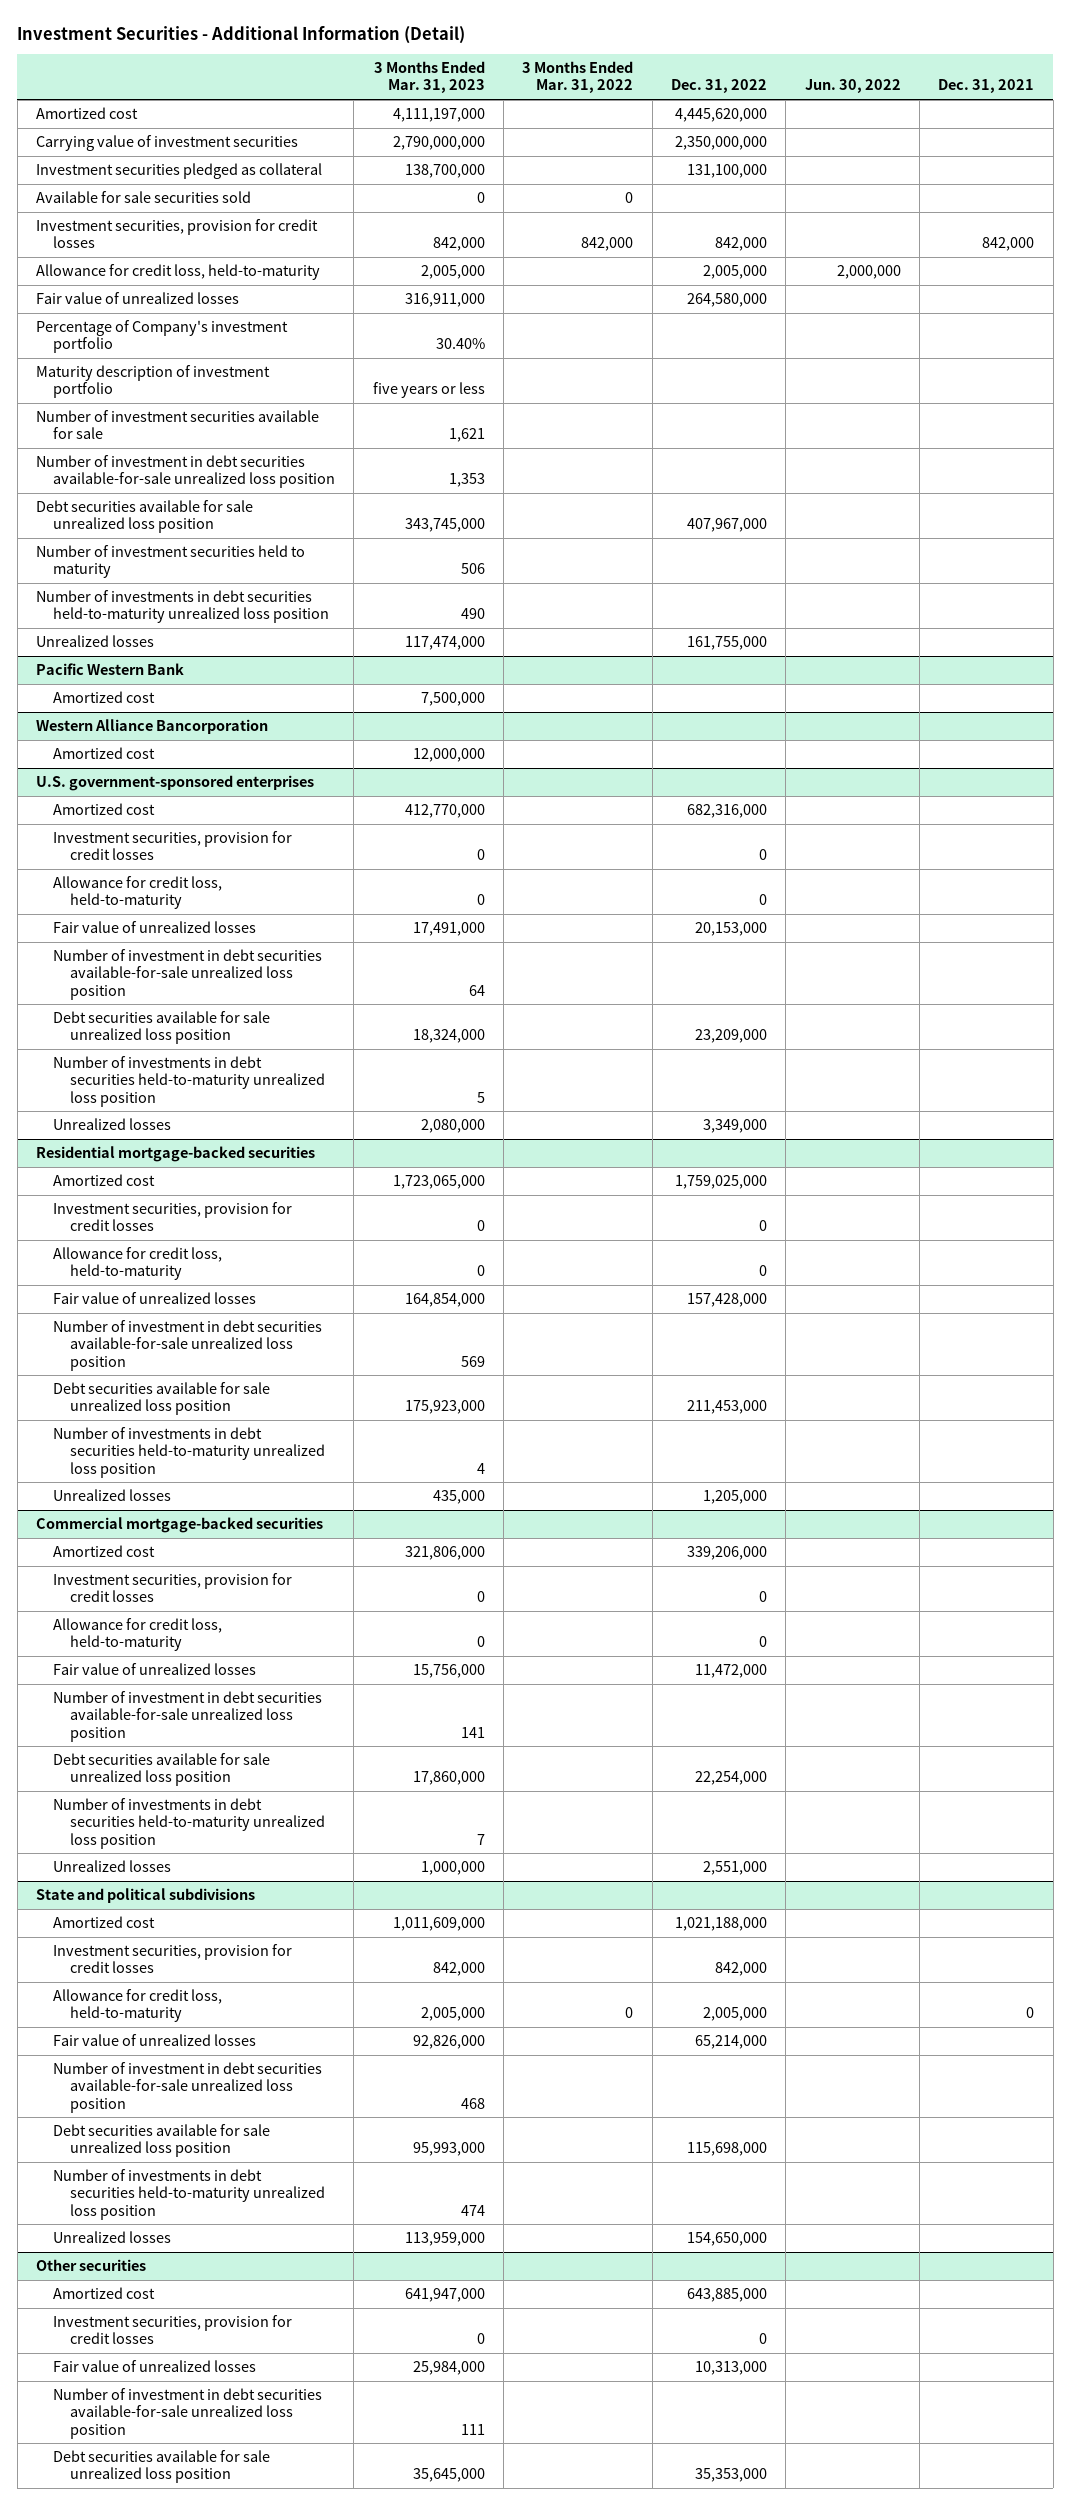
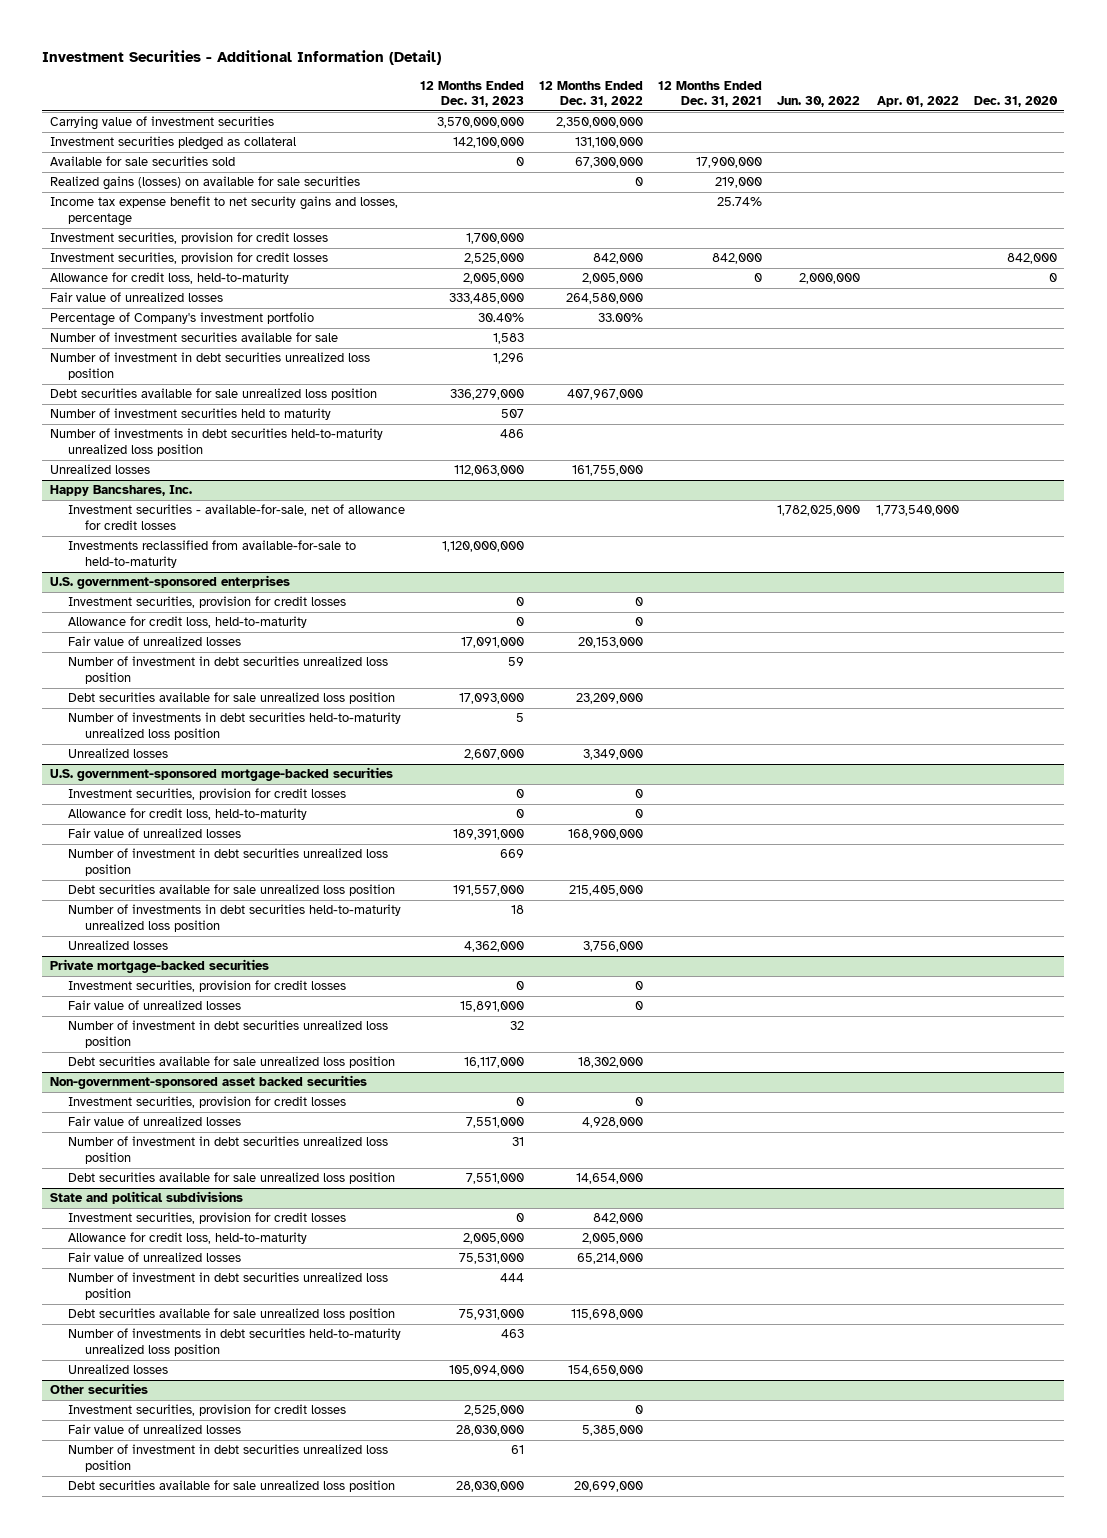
- | 3 Months Ended Mar. 31, 2023 | 3 Months Ended Mar. 31, 2022 | Dec. 31, 2022 | Jun. 30, 2022 | Dec. 31, 2021
+ | 12 Months Ended Dec. 31, 2023 | 12 Months Ended Dec. 31, 2022 | 12 Months Ended Dec. 31, 2021 | Jun. 30, 2022 | Apr. 01, 2022 | Dec. 31, 2020
- Amortized cost | 4,111,197,000 | | 4,445,620,000 | |
+ Realized gains (losses) on available for sale securities | | 0 | 219,000 | | |
+ Income tax expense benefit to net security gains and losses, percentage | | | 25.74% | | |
+ Investment securities, provision for credit losses | 2,525,000 | 842,000 | 842,000 | | | 842,000
- Maturity description of investment portfolio | five years or less | | | |
- Number of investment in debt securities available-for-sale unrealized loss position | 1,353 | | | |
+ Number of investment in debt securities unrealized loss position | 1,296 | | | | |
- Pacific Western Bank
- Amortized cost | 7,500,000 | | | |
- Western Alliance Bancorporation
- Amortized cost | 12,000,000 | | | |
+ Happy Bancshares, Inc.
+ Investment securities - available-for-sale, net of allowance for credit losses | | | | 1,782,025,000 | 1,773,540,000 |
+ Investments reclassified from available-for-sale to held-to-maturity | 1,120,000,000 | | | | |
@ U.S. government-sponsored enterprises
- Amortized cost | 412,770,000 | | 682,316,000 | |
- Number of investment in debt securities available-for-sale unrealized loss position | 64 | | | |
+ Number of investment in debt securities unrealized loss position | 59 | | | | |
- Residential mortgage-backed securities
- Amortized cost | 1,723,065,000 | | 1,759,025,000 | |
- Investment securities, provision for credit losses | 0 | | 0 | |
- Allowance for credit loss, held-to-maturity | 0 | | 0 | |
- Fair value of unrealized losses | 164,854,000 | | 157,428,000 | |
- Number of investment in debt securities available-for-sale unrealized loss position | 569 | | | |
- Debt securities available for sale unrealized loss position | 175,923,000 | | 211,453,000 | |
- Number of investments in debt securities held-to-maturity unrealized loss position | 4 | | | |
- Unrealized losses | 435,000 | | 1,205,000 | |
- Commercial mortgage-backed securities
- Amortized cost | 321,806,000 | | 339,206,000 | |
+ U.S. government-sponsored mortgage-backed securities
+ Investment securities, provision for credit losses | 0 | 0 | | | |
+ Allowance for credit loss, held-to-maturity | 0 | 0 | | | |
+ Fair value of unrealized losses | 189,391,000 | 168,900,000 | | | |
+ Number of investment in debt securities unrealized loss position | 669 | | | | |
+ Debt securities available for sale unrealized loss position | 191,557,000 | 215,405,000 | | | |
+ Number of investments in debt securities held-to-maturity unrealized loss position | 18 | | | | |
+ Unrealized losses | 4,362,000 | 3,756,000 | | | |
+ Private mortgage-backed securities
- Allowance for credit loss, held-to-maturity | 0 | | 0 | |
- Number of investment in debt securities available-for-sale unrealized loss position | 141 | | | |
+ Number of investment in debt securities unrealized loss position | 32 | | | | |
- Number of investments in debt securities held-to-maturity unrealized loss position | 7 | | | |
- Unrealized losses | 1,000,000 | | 2,551,000 | |
+ Non-government-sponsored asset backed securities
+ Investment securities, provision for credit losses | 0 | 0 | | | |
+ Fair value of unrealized losses | 7,551,000 | 4,928,000 | | | |
+ Number of investment in debt securities unrealized loss position | 31 | | | | |
+ Debt securities available for sale unrealized loss position | 7,551,000 | 14,654,000 | | | |
@ State and political subdivisions
- Amortized cost | 1,011,609,000 | | 1,021,188,000 | |
- Number of investment in debt securities available-for-sale unrealized loss position | 468 | | | |
+ Number of investment in debt securities unrealized loss position | 444 | | | | |
@ Other securities
- Amortized cost | 641,947,000 | | 643,885,000 | |
- Number of investment in debt securities available-for-sale unrealized loss position | 111 | | | |
+ Number of investment in debt securities unrealized loss position | 61 | | | | |

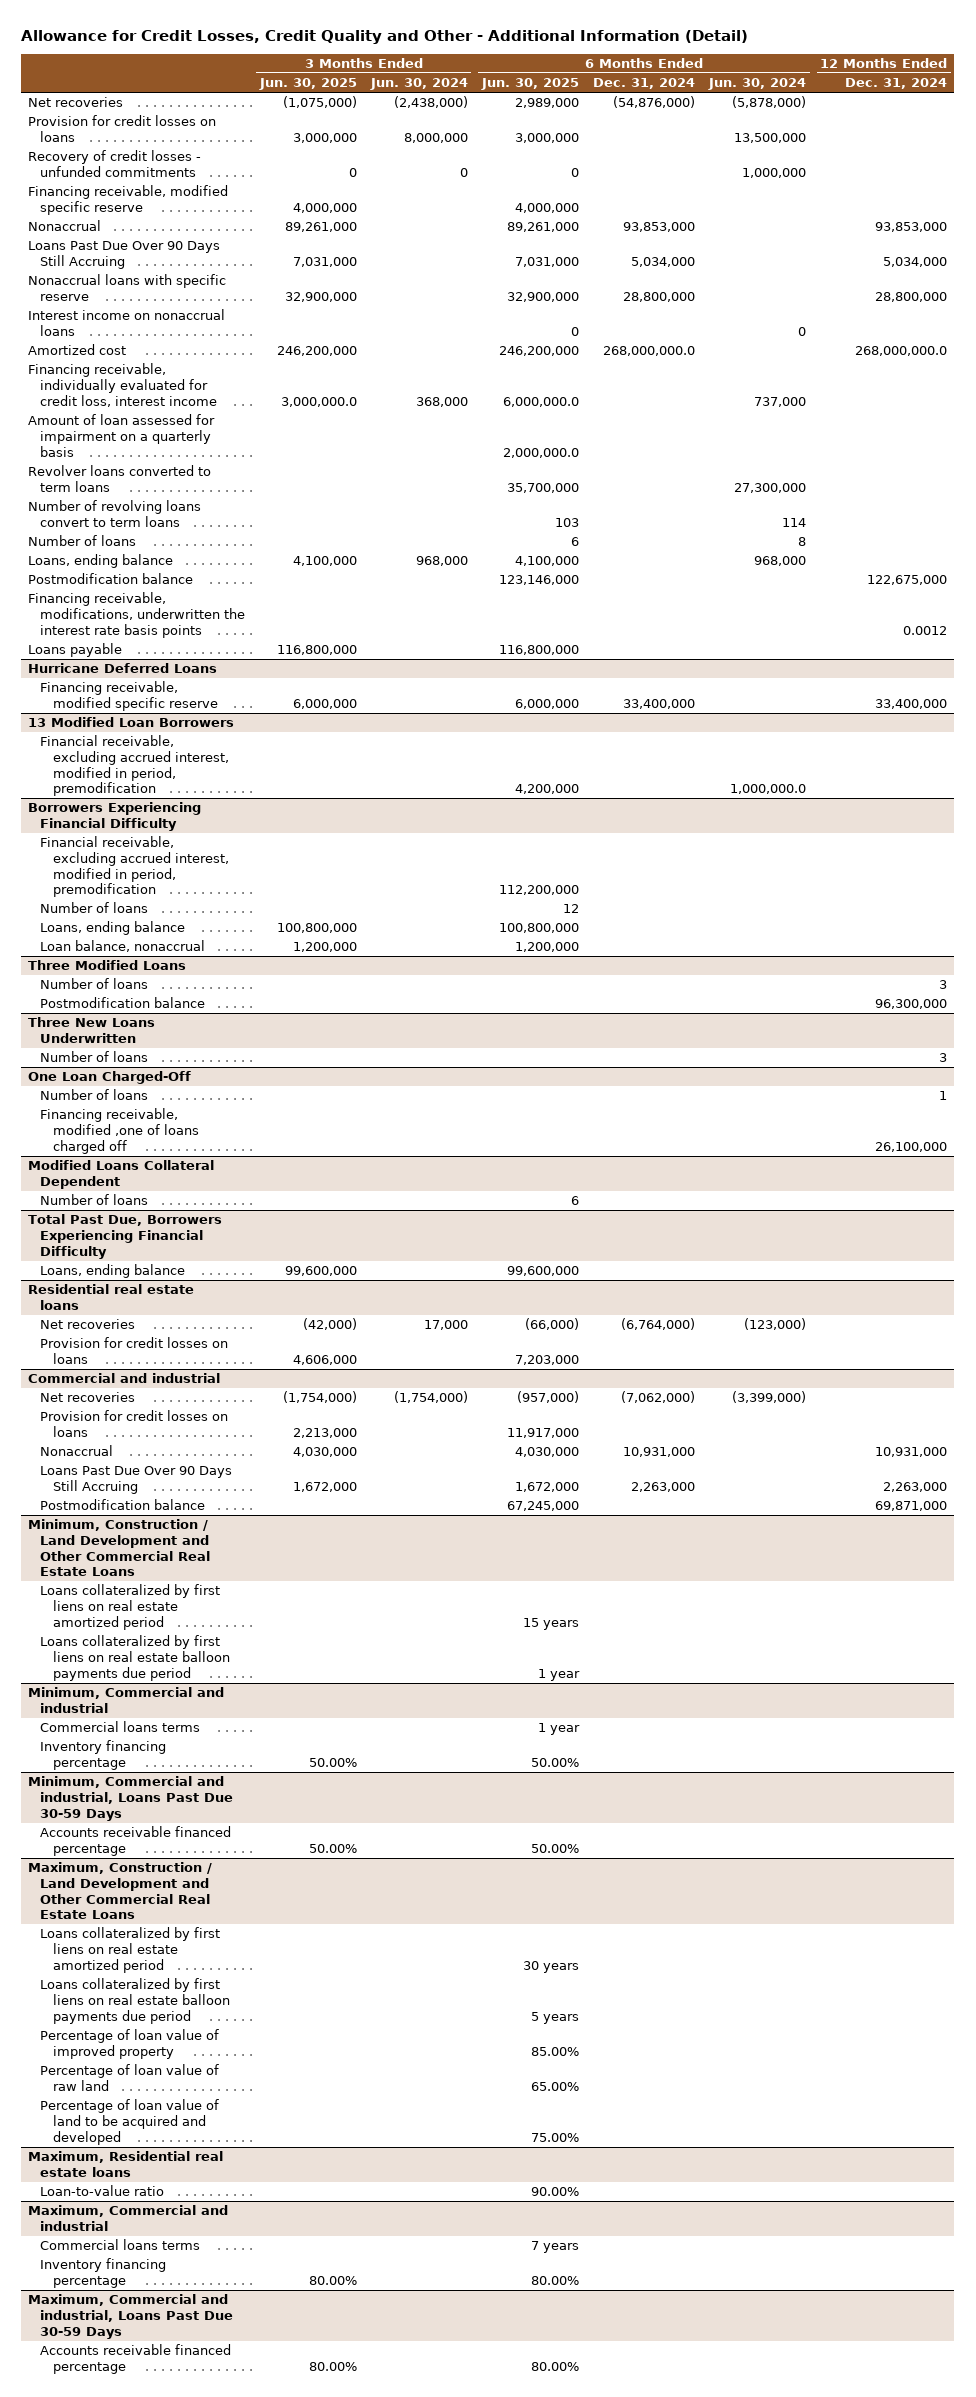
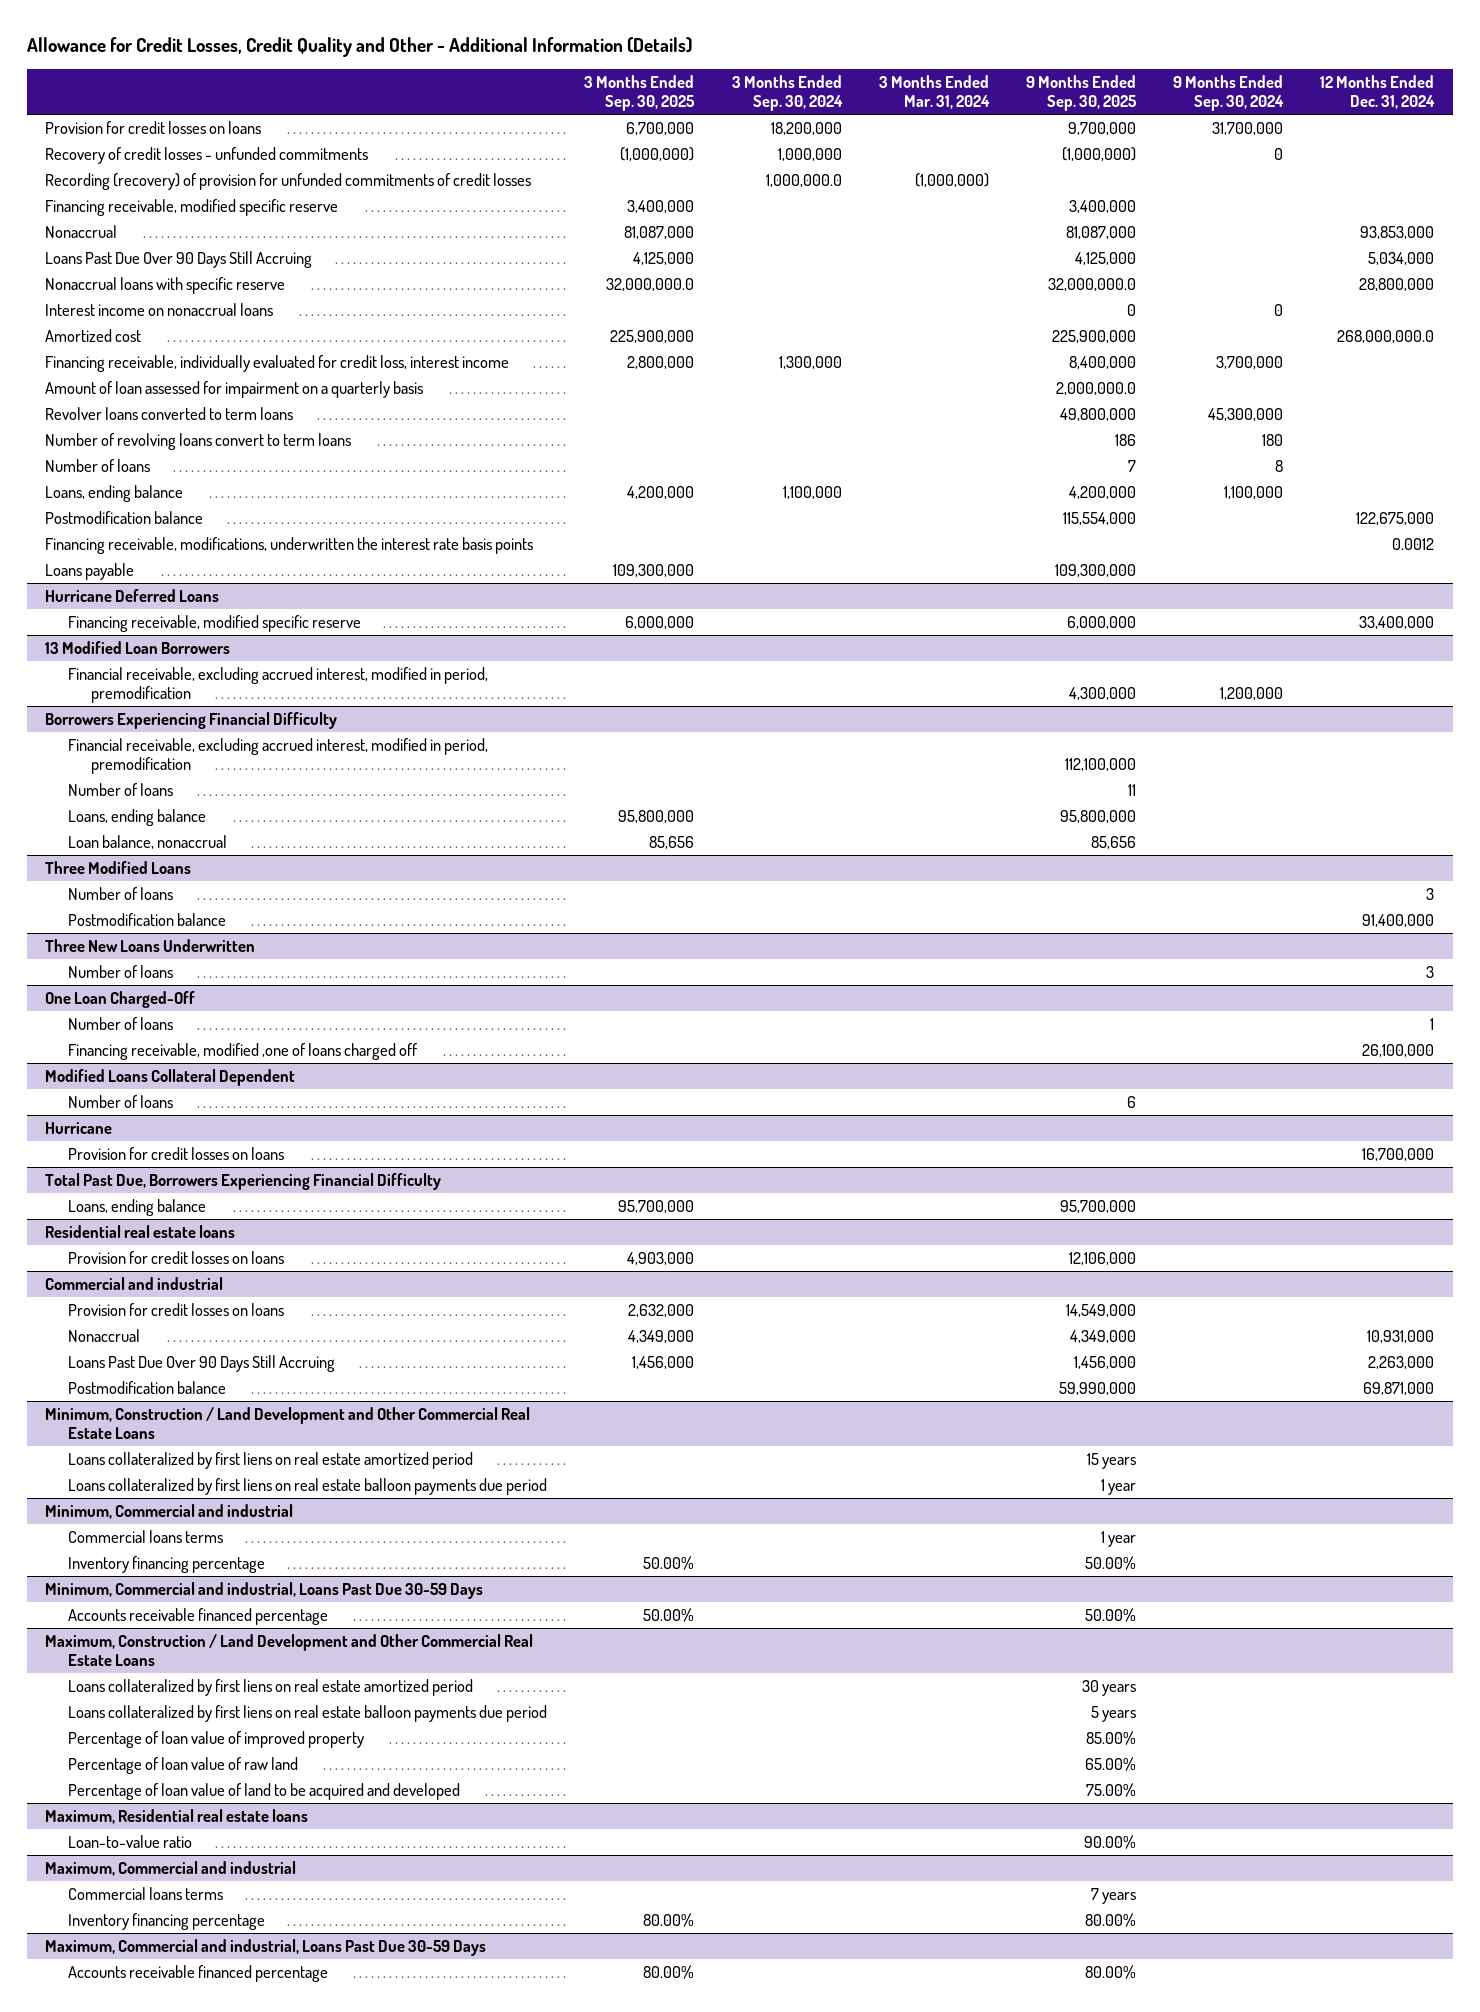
- Allowance for Credit Losses, Credit Quality and Other - Additional Information (Detail)
+ Allowance for Credit Losses, Credit Quality and Other - Additional Information (Details)
- | 3 Months Ended Jun. 30, 2025 | 3 Months Ended Jun. 30, 2024 | 6 Months Ended Jun. 30, 2025 | 6 Months Ended Dec. 31, 2024 | 6 Months Ended Jun. 30, 2024 | 12 Months Ended Dec. 31, 2024
+ | 3 Months Ended Sep. 30, 2025 | 3 Months Ended Sep. 30, 2024 | 3 Months Ended Mar. 31, 2024 | 9 Months Ended Sep. 30, 2025 | 9 Months Ended Sep. 30, 2024 | 12 Months Ended Dec. 31, 2024
- Net recoveries | (1,075,000) | (2,438,000) | 2,989,000 | (54,876,000) | (5,878,000) |
+ Recording (recovery) of provision for unfunded commitments of credit losses | | 1,000,000.0 | (1,000,000) | | |
@ Three Modified Loans
- Postmodification balance | | | | | | 96,300,000
+ Postmodification balance | | | | | | 91,400,000
+ Hurricane
+ Provision for credit losses on loans | | | | | | 16,700,000
@ Residential real estate loans
- Net recoveries | (42,000) | 17,000 | (66,000) | (6,764,000) | (123,000) |
@ Commercial and industrial
- Net recoveries | (1,754,000) | (1,754,000) | (957,000) | (7,062,000) | (3,399,000) |

